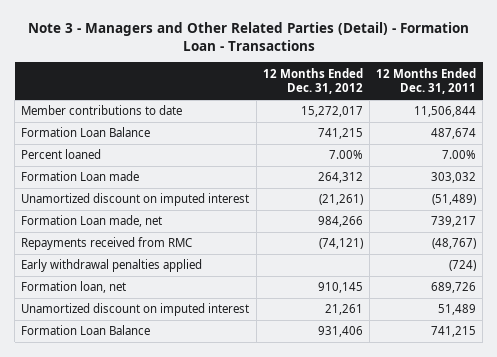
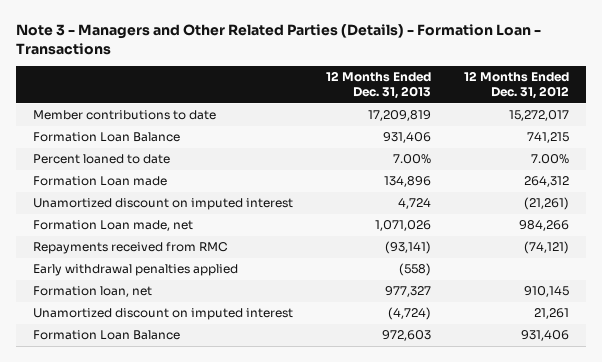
- Note 3 - Managers and Other Related Parties (Detail) - Formation Loan - Transactions
+ Note 3 - Managers and Other Related Parties (Details) - Formation Loan - Transactions
- | 12 Months Ended Dec. 31, 2012 | 12 Months Ended Dec. 31, 2011
+ | 12 Months Ended Dec. 31, 2013 | 12 Months Ended Dec. 31, 2012
- Percent loaned | 7.00% | 7.00%
+ Percent loaned to date | 7.00% | 7.00%

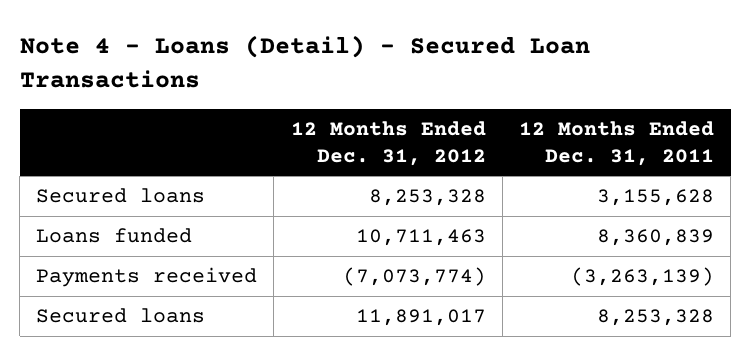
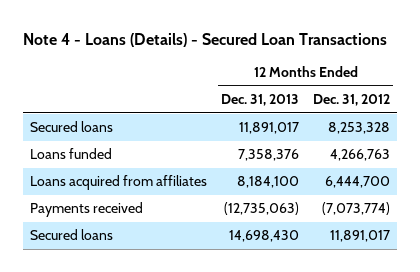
- Note 4 - Loans (Detail) - Secured Loan Transactions
+ Note 4 - Loans (Details) - Secured Loan Transactions
- | 12 Months Ended Dec. 31, 2012 | 12 Months Ended Dec. 31, 2011
+ | 12 Months Ended Dec. 31, 2013 | 12 Months Ended Dec. 31, 2012
- Loans funded | 10,711,463 | 8,360,839
+ Loans funded | 7,358,376 | 4,266,763
+ Loans acquired from affiliates | 8,184,100 | 6,444,700

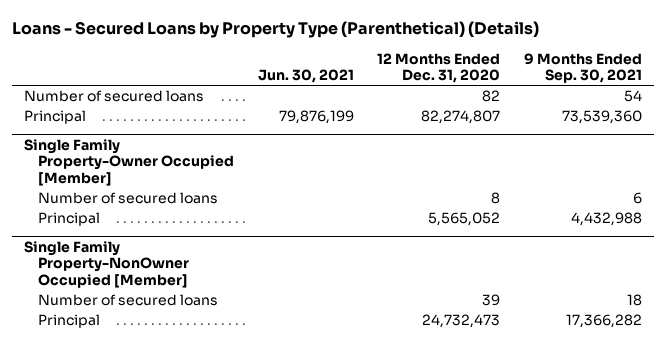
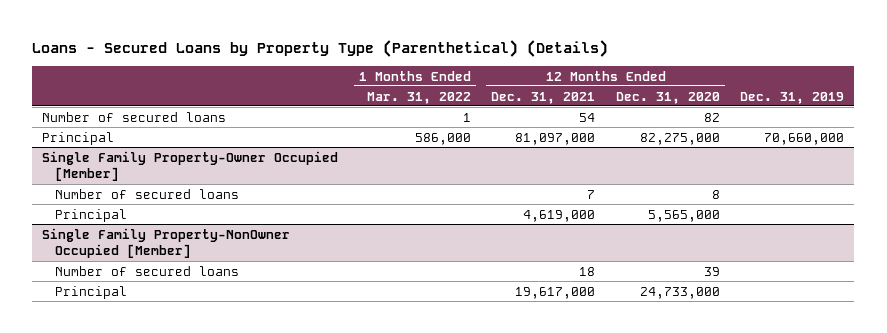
- | Jun. 30, 2021 | 12 Months Ended Dec. 31, 2020 | 9 Months Ended Sep. 30, 2021
+ | 1 Months Ended Mar. 31, 2022 | 12 Months Ended Dec. 31, 2021 | 12 Months Ended Dec. 31, 2020 | Dec. 31, 2019
- Principal | 79,876,199 | 82,274,807 | 73,539,360
+ Principal | 586,000 | 81,097,000 | 82,275,000 | 70,660,000
@ Single Family Property-Owner Occupied [Member]
- Principal | | 5,565,052 | 4,432,988
+ Principal | | 4,619,000 | 5,565,000 |
@ Single Family Property-NonOwner Occupied [Member]
- Principal | | 24,732,473 | 17,366,282
+ Principal | | 19,617,000 | 24,733,000 |

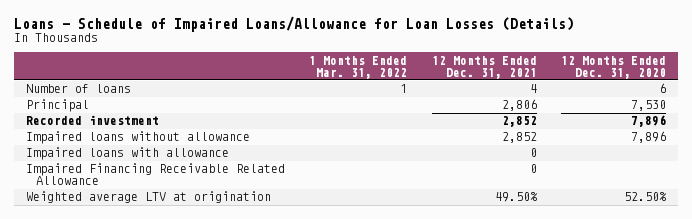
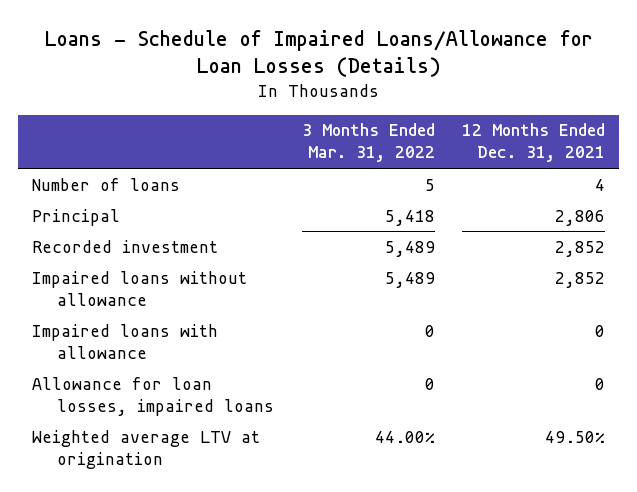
- | 1 Months Ended Mar. 31, 2022 | 12 Months Ended Dec. 31, 2021 | 12 Months Ended Dec. 31, 2020
+ | 3 Months Ended Mar. 31, 2022 | 12 Months Ended Dec. 31, 2021
- Impaired Financing Receivable Related Allowance | | 0 |
+ Allowance for loan losses, impaired loans | 0 | 0

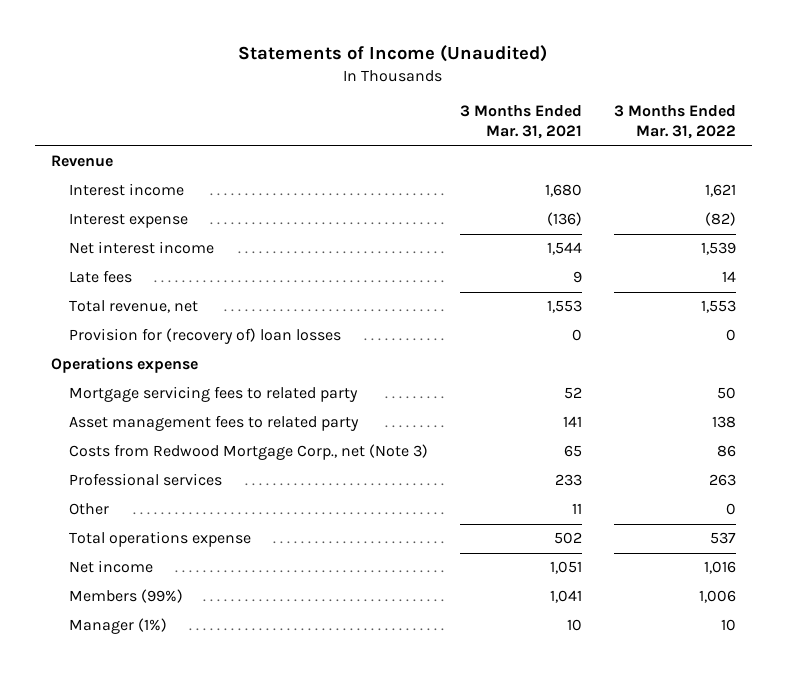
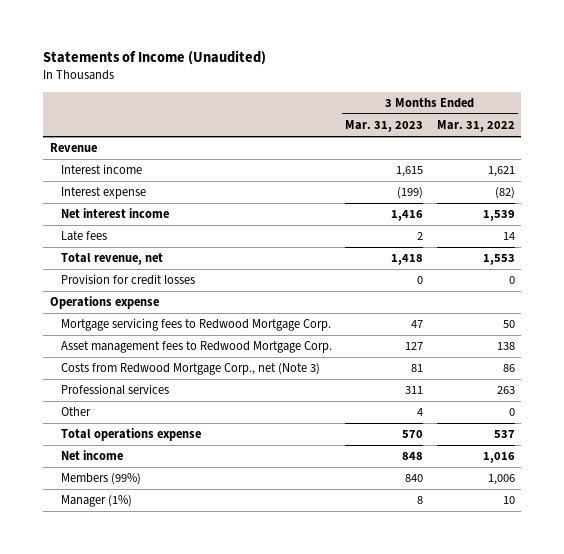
- | 3 Months Ended Mar. 31, 2021 | 3 Months Ended Mar. 31, 2022
+ | 3 Months Ended Mar. 31, 2023 | 3 Months Ended Mar. 31, 2022
- Provision for (recovery of) loan losses | 0 | 0
+ Provision for credit losses | 0 | 0
- Mortgage servicing fees to related party | 52 | 50
- Asset management fees to related party | 141 | 138
+ Mortgage servicing fees to Redwood Mortgage Corp. | 47 | 50
+ Asset management fees to Redwood Mortgage Corp. | 127 | 138

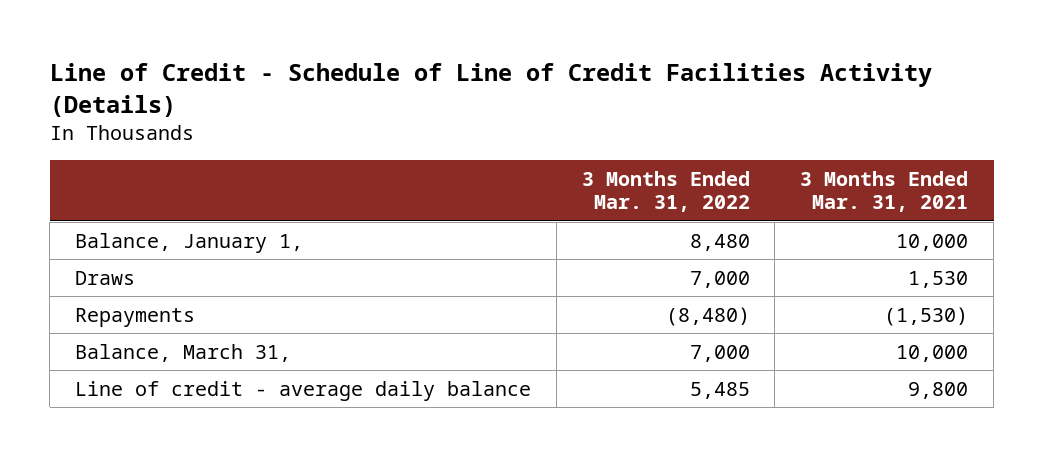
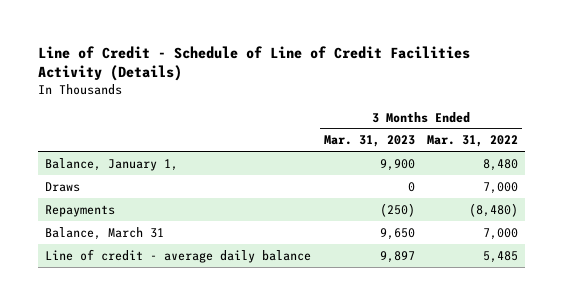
- | 3 Months Ended Mar. 31, 2022 | 3 Months Ended Mar. 31, 2021
+ | 3 Months Ended Mar. 31, 2023 | 3 Months Ended Mar. 31, 2022
- Balance, March 31, | 7,000 | 10,000
+ Balance, March 31 | 9,650 | 7,000

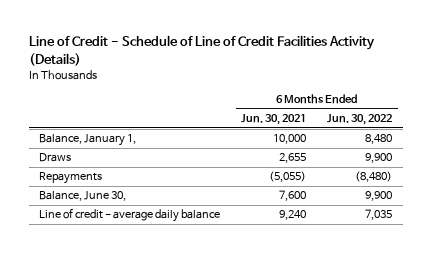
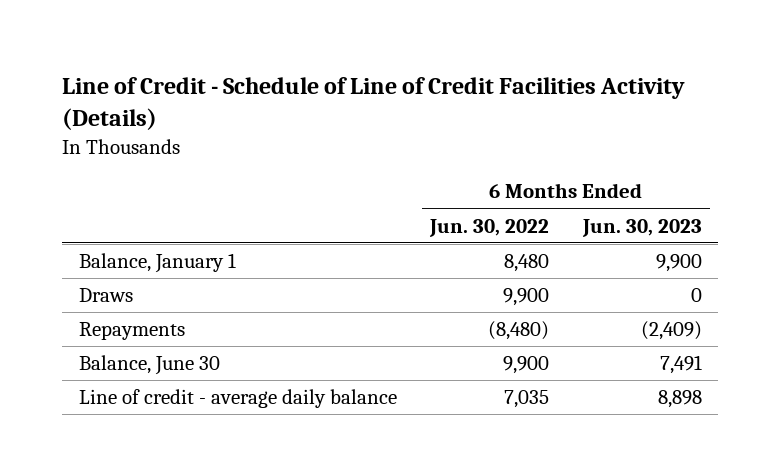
- | 6 Months Ended Jun. 30, 2021 | 6 Months Ended Jun. 30, 2022
+ | 6 Months Ended Jun. 30, 2022 | 6 Months Ended Jun. 30, 2023
- Balance, January 1, | 10,000 | 8,480
+ Balance, January 1 | 8,480 | 9,900
- Balance, June 30, | 7,600 | 9,900
+ Balance, June 30 | 9,900 | 7,491

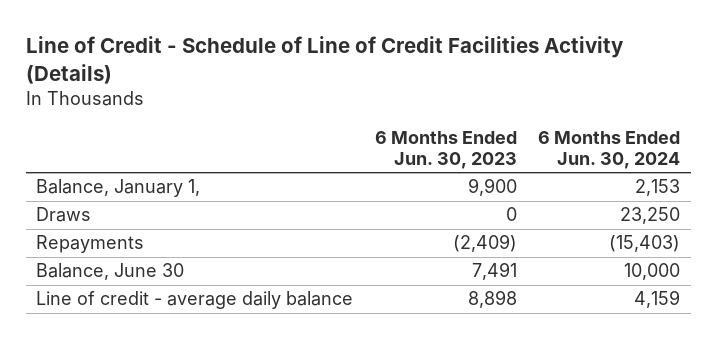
- | 6 Months Ended Jun. 30, 2022 | 6 Months Ended Jun. 30, 2023
+ | 6 Months Ended Jun. 30, 2023 | 6 Months Ended Jun. 30, 2024
- Balance, January 1 | 8,480 | 9,900
+ Balance, January 1, | 9,900 | 2,153

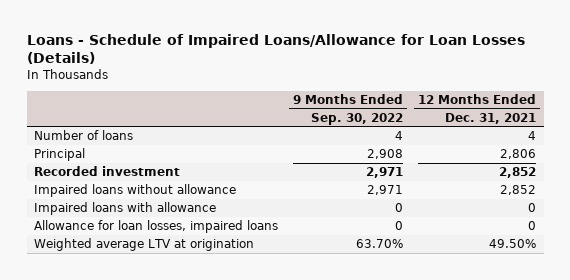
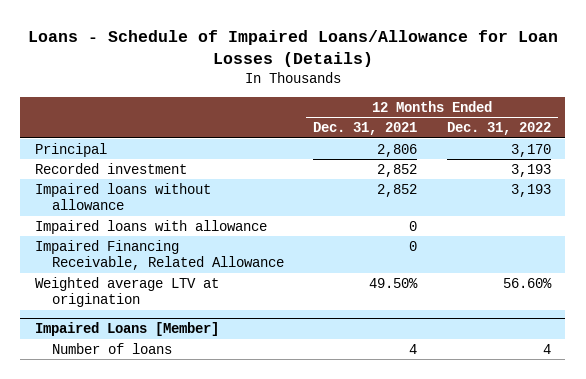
- | 9 Months Ended Sep. 30, 2022 | 12 Months Ended Dec. 31, 2021
+ | 12 Months Ended Dec. 31, 2021 | 12 Months Ended Dec. 31, 2022
- Number of loans | 4 | 4
- Allowance for loan losses, impaired loans | 0 | 0
+ Impaired Financing Receivable, Related Allowance | 0 |
+ Impaired Loans [Member]
+ Number of loans | 4 | 4

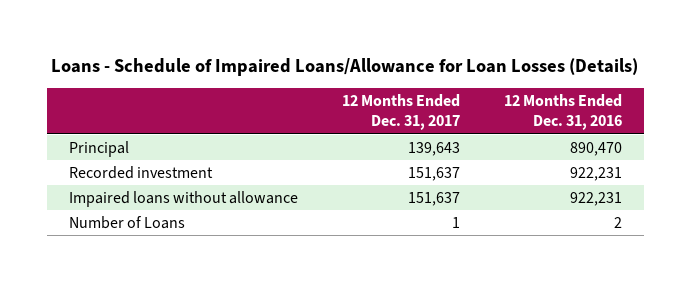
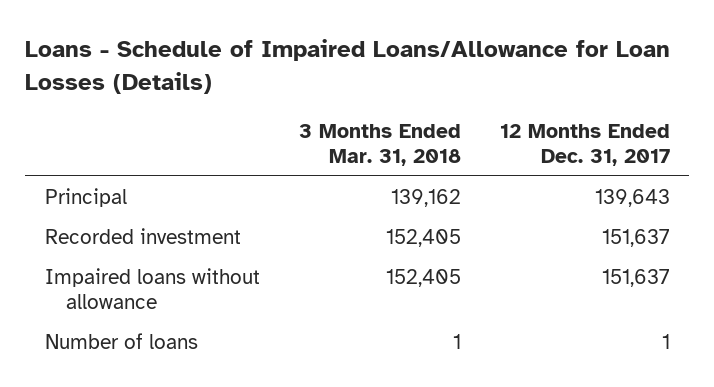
- | 12 Months Ended Dec. 31, 2017 | 12 Months Ended Dec. 31, 2016
+ | 3 Months Ended Mar. 31, 2018 | 12 Months Ended Dec. 31, 2017
- Number of Loans | 1 | 2
+ Number of loans | 1 | 1

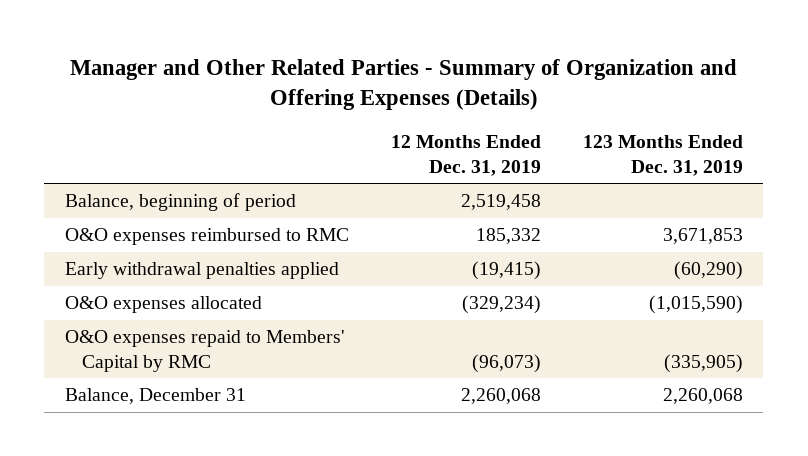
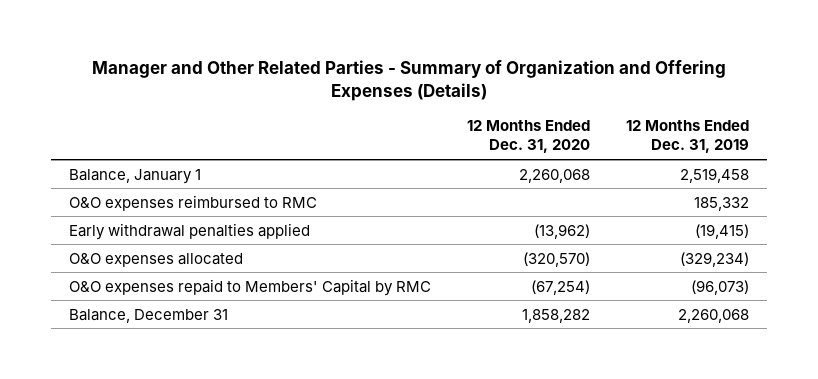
- | 12 Months Ended Dec. 31, 2019 | 123 Months Ended Dec. 31, 2019
+ | 12 Months Ended Dec. 31, 2020 | 12 Months Ended Dec. 31, 2019
- Balance, beginning of period | 2,519,458 |
+ Balance, January 1 | 2,260,068 | 2,519,458

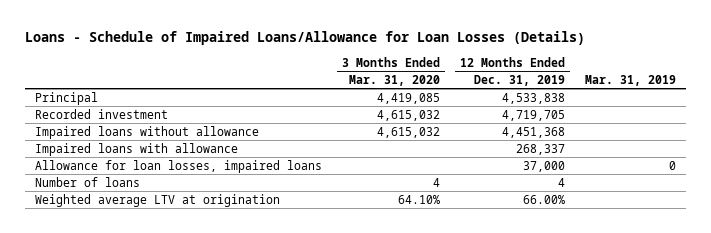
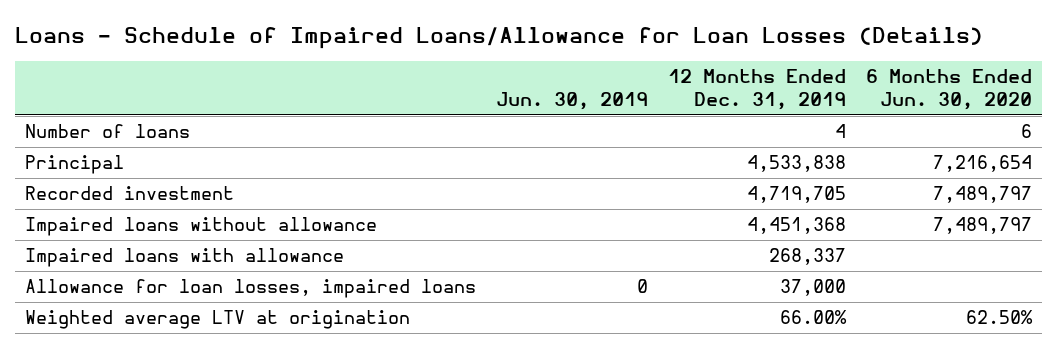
- | 3 Months Ended Mar. 31, 2020 | 12 Months Ended Dec. 31, 2019 | Mar. 31, 2019
+ | Jun. 30, 2019 | 12 Months Ended Dec. 31, 2019 | 6 Months Ended Jun. 30, 2020
moved up: Number of loans | | 4 | 6

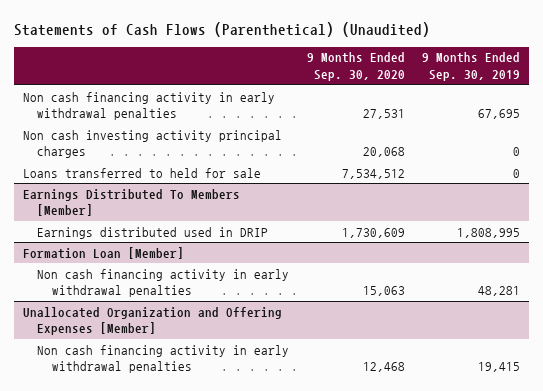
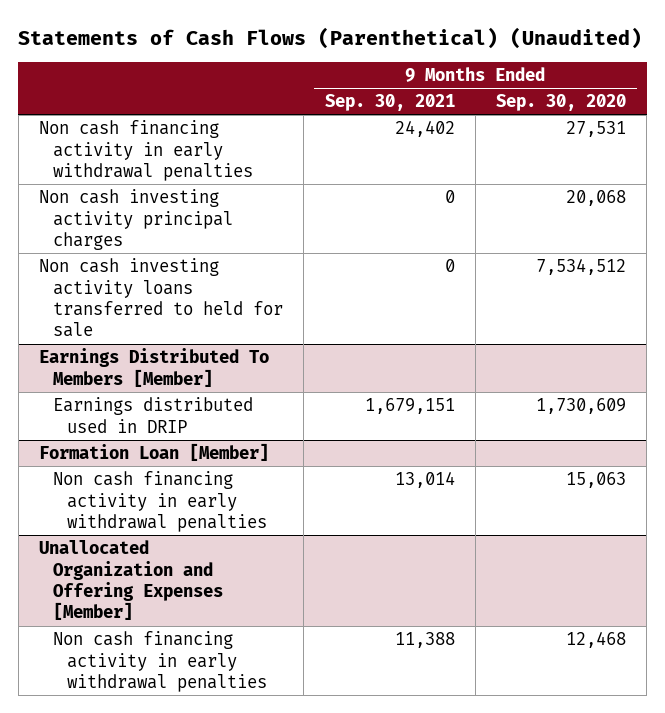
- | 9 Months Ended Sep. 30, 2020 | 9 Months Ended Sep. 30, 2019
+ | 9 Months Ended Sep. 30, 2021 | 9 Months Ended Sep. 30, 2020
- Loans transferred to held for sale | 7,534,512 | 0
+ Non cash investing activity loans transferred to held for sale | 0 | 7,534,512

